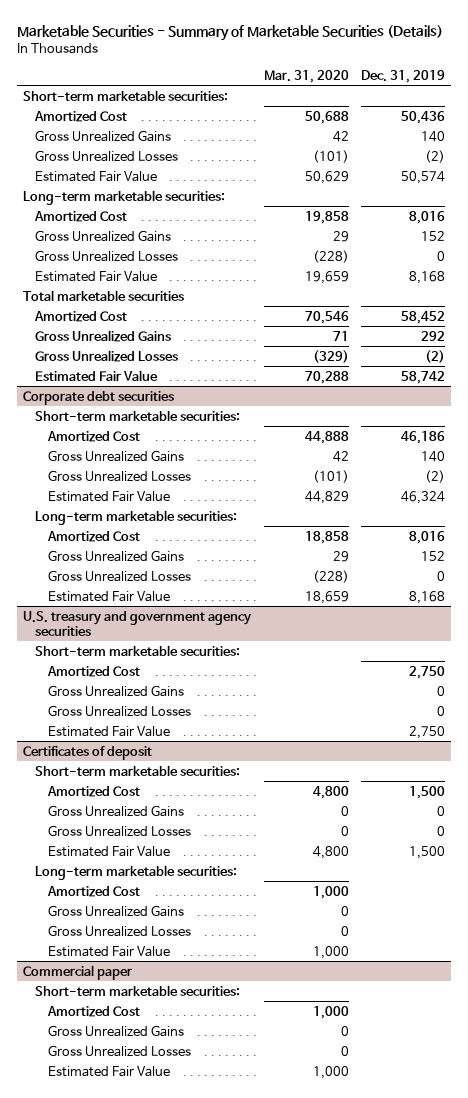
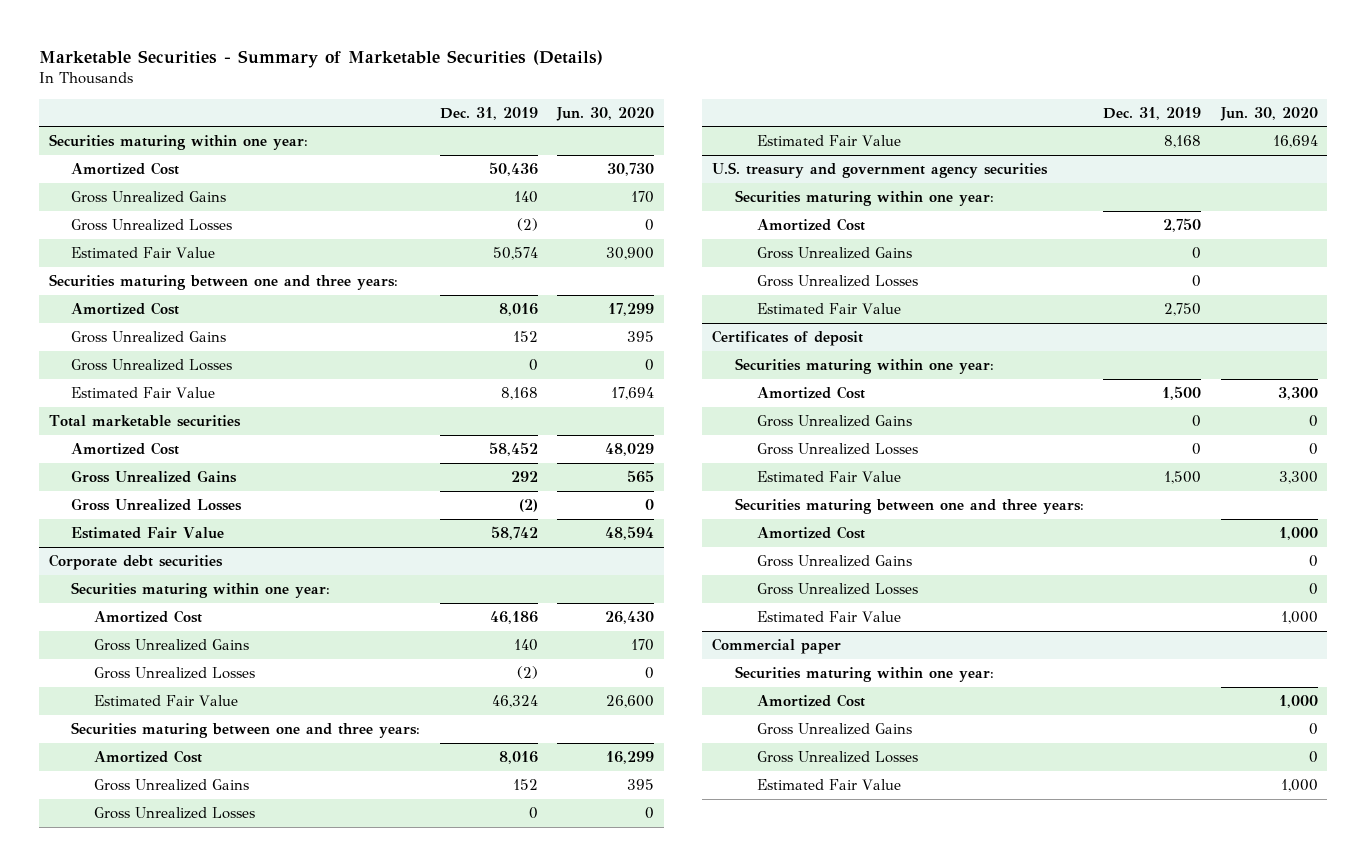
- | Mar. 31, 2020 | Dec. 31, 2019
+ | Dec. 31, 2019 | Jun. 30, 2020
- Short-term marketable securities:
+ Securities maturing within one year:
- Long-term marketable securities:
+ Securities maturing between one and three years:
@ Corporate debt securities
- Short-term marketable securities:
+ Securities maturing within one year:
- Long-term marketable securities:
+ Securities maturing between one and three years:
@ U.S. treasury and government agency securities
- Short-term marketable securities:
+ Securities maturing within one year:
@ Certificates of deposit
- Short-term marketable securities:
+ Securities maturing within one year:
- Long-term marketable securities:
+ Securities maturing between one and three years:
@ Commercial paper
- Short-term marketable securities:
+ Securities maturing within one year:

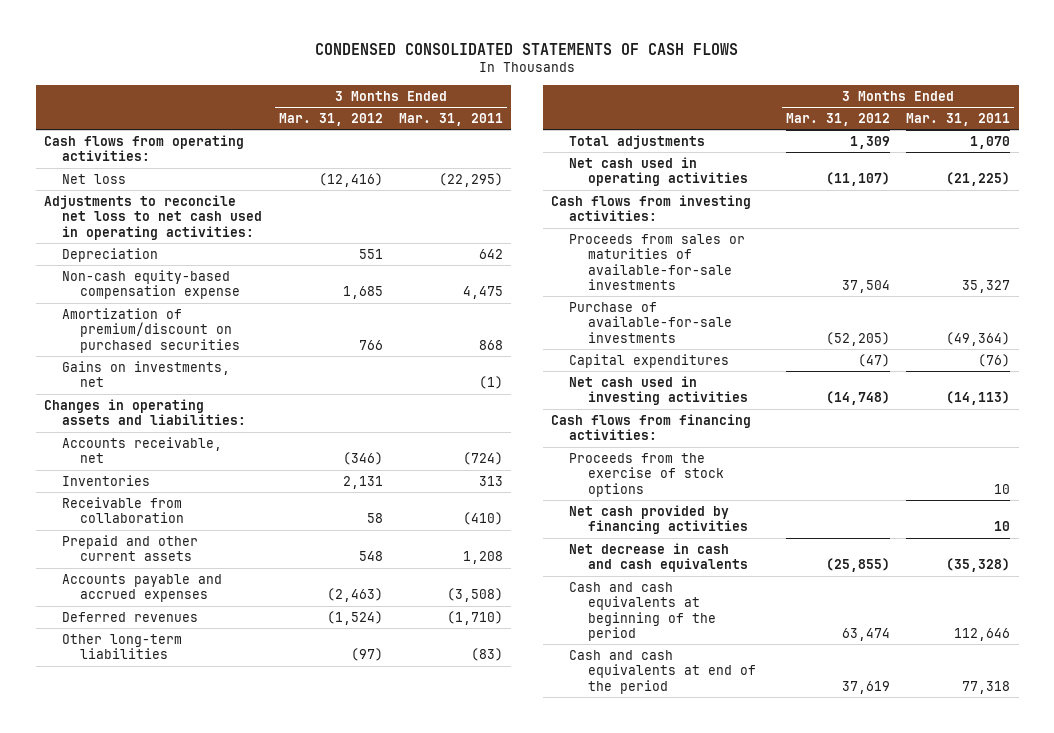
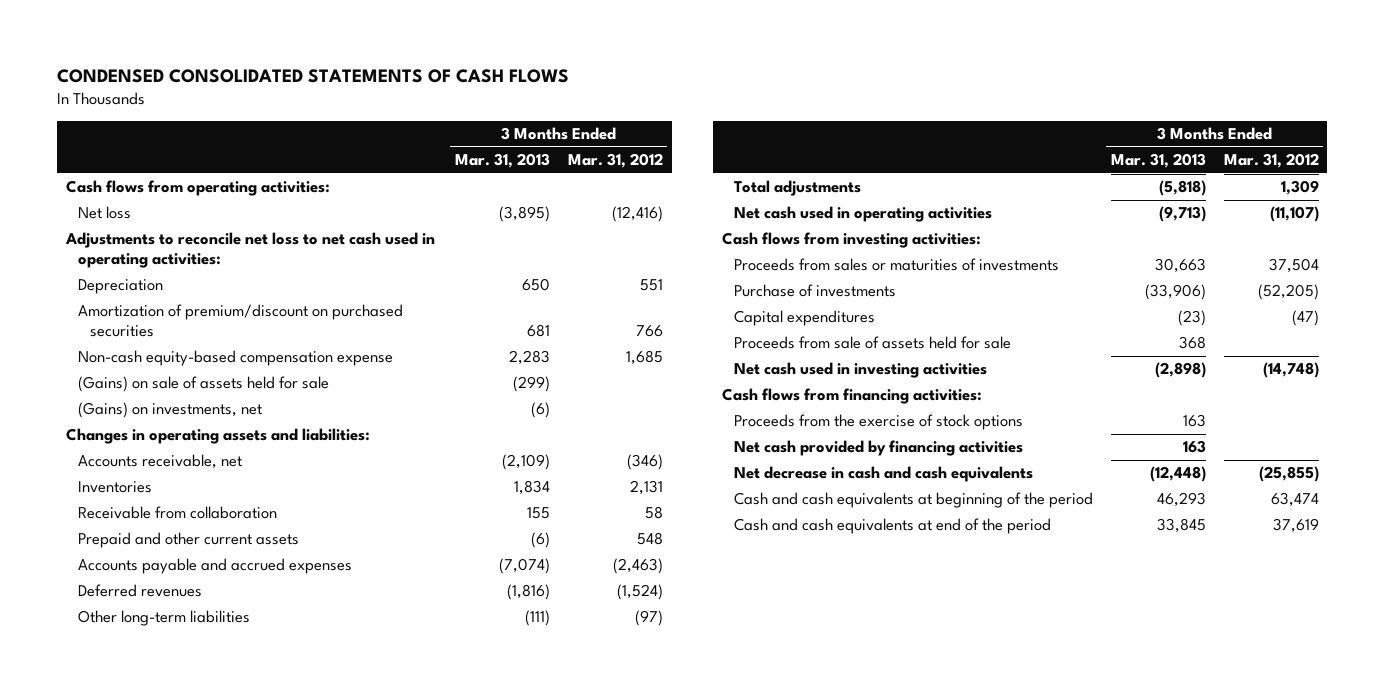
- | 3 Months Ended Mar. 31, 2012 | 3 Months Ended Mar. 31, 2011
+ | 3 Months Ended Mar. 31, 2013 | 3 Months Ended Mar. 31, 2012
- Gains on investments, net | | (1)
moved down: Non-cash equity-based compensation expense | 2,283 | 1,685
+ (Gains) on sale of assets held for sale | (299) |
+ (Gains) on investments, net | (6) |
- Proceeds from sales or maturities of available-for-sale investments | 37,504 | 35,327
- Purchase of available-for-sale investments | (52,205) | (49,364)
+ Proceeds from sales or maturities of investments | 30,663 | 37,504
+ Purchase of investments | (33,906) | (52,205)
+ Proceeds from sale of assets held for sale | 368 |

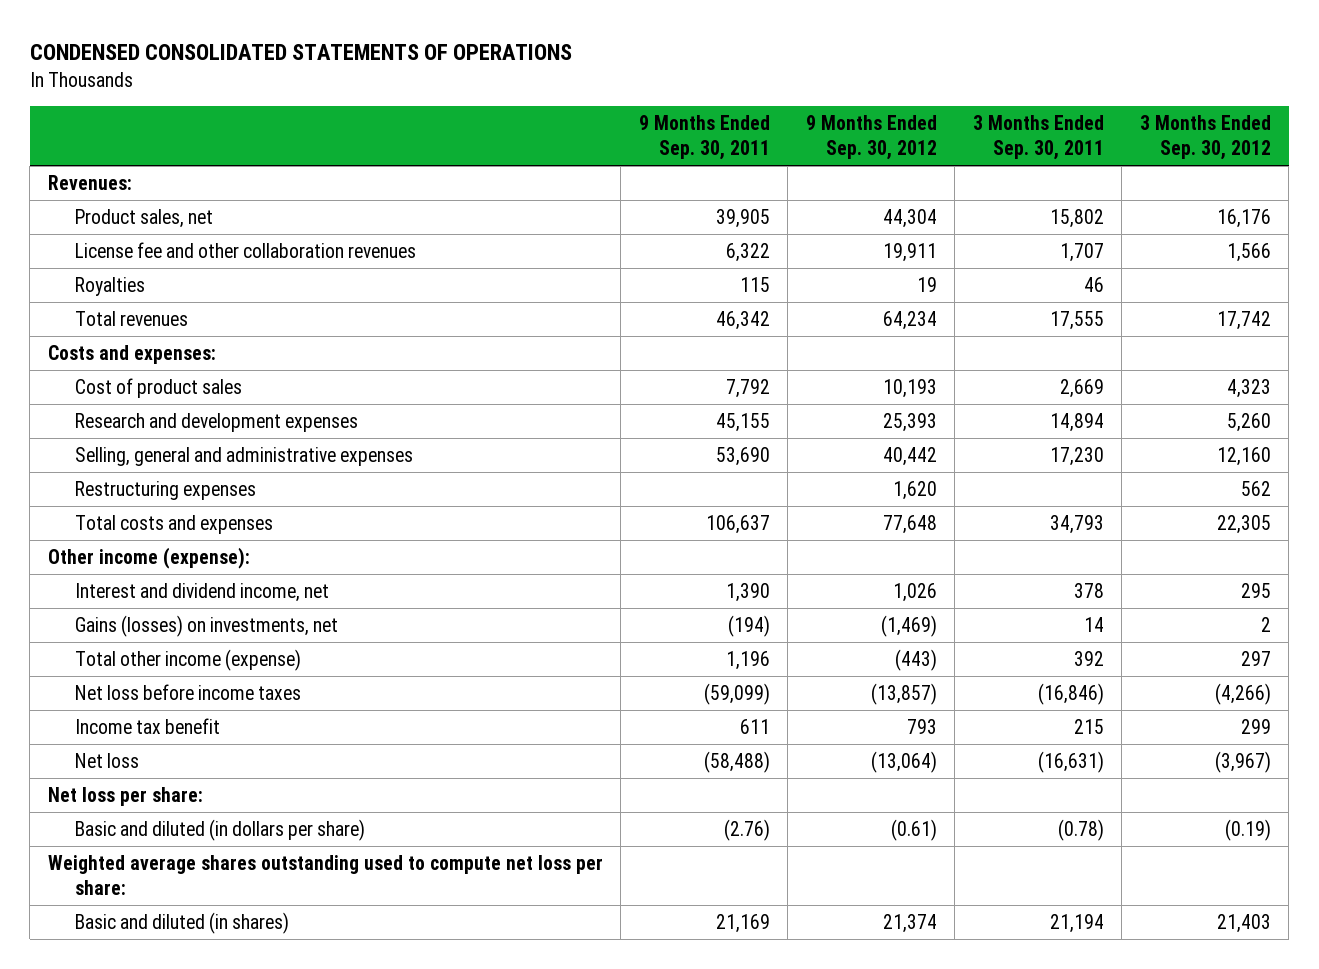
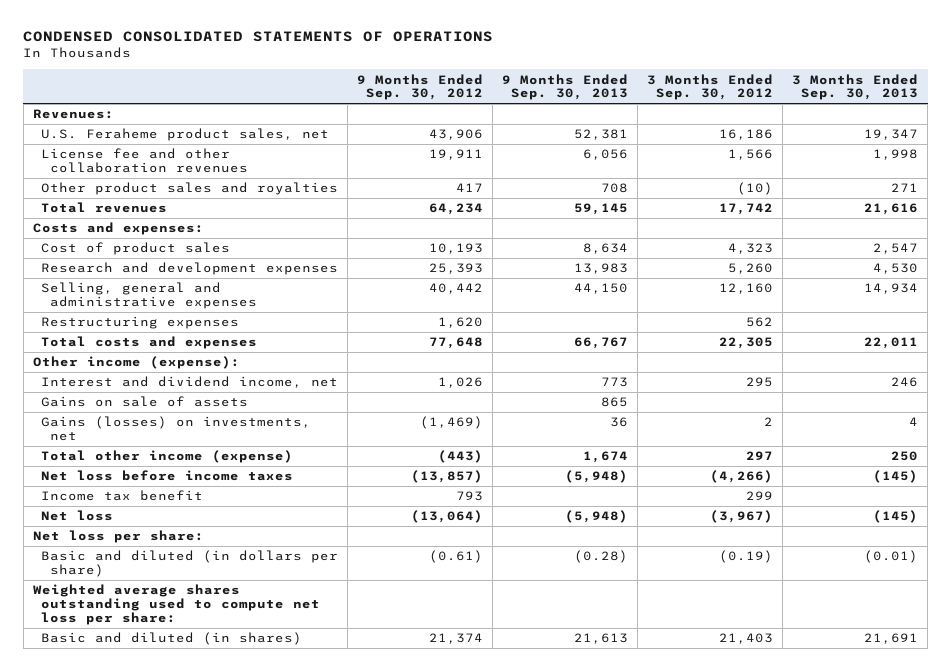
- | 9 Months Ended Sep. 30, 2011 | 9 Months Ended Sep. 30, 2012 | 3 Months Ended Sep. 30, 2011 | 3 Months Ended Sep. 30, 2012
+ | 9 Months Ended Sep. 30, 2012 | 9 Months Ended Sep. 30, 2013 | 3 Months Ended Sep. 30, 2012 | 3 Months Ended Sep. 30, 2013
- Product sales, net | 39,905 | 44,304 | 15,802 | 16,176
+ U.S. Feraheme product sales, net | 43,906 | 52,381 | 16,186 | 19,347
- Royalties | 115 | 19 | 46 |
+ Other product sales and royalties | 417 | 708 | (10) | 271
+ Gains on sale of assets | | 865 | |

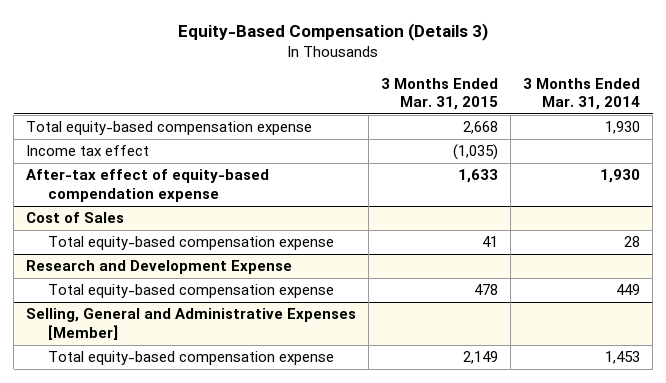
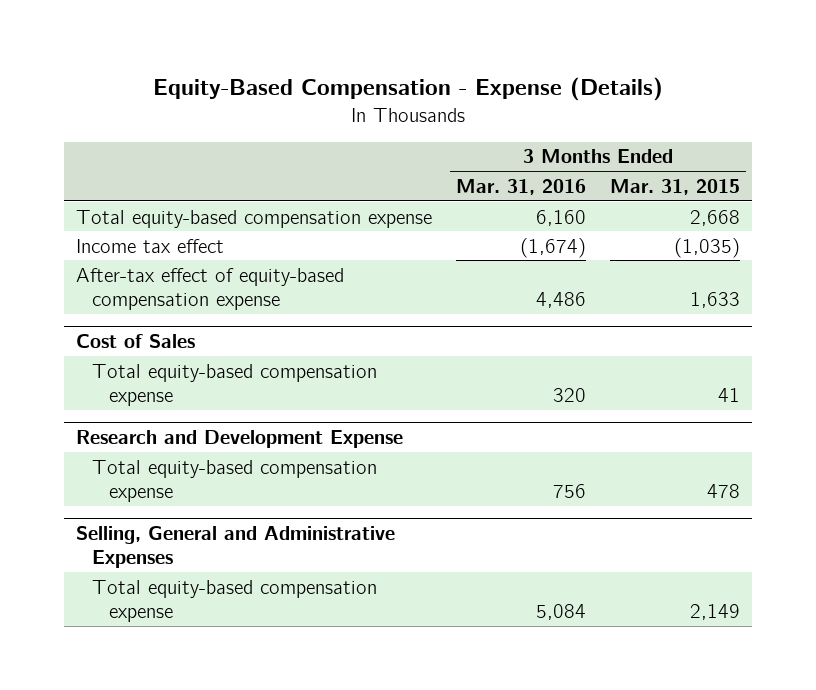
- Equity-Based Compensation (Details 3)
+ Equity-Based Compensation - Expense (Details)
- | 3 Months Ended Mar. 31, 2015 | 3 Months Ended Mar. 31, 2014
+ | 3 Months Ended Mar. 31, 2016 | 3 Months Ended Mar. 31, 2015
- After-tax effect of equity-based compendation expense | 1,633 | 1,930
+ After-tax effect of equity-based compensation expense | 4,486 | 1,633
- Selling, General and Administrative Expenses [Member]
+ Selling, General and Administrative Expenses

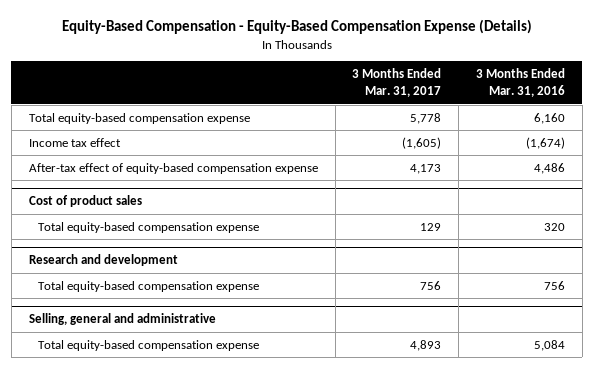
- Equity-Based Compensation - Expense (Details)
+ Equity-Based Compensation - Equity-Based Compensation Expense (Details)
- | 3 Months Ended Mar. 31, 2016 | 3 Months Ended Mar. 31, 2015
+ | 3 Months Ended Mar. 31, 2017 | 3 Months Ended Mar. 31, 2016
- Cost of Sales
+ Cost of product sales
- Research and Development Expense
+ Research and development
- Selling, General and Administrative Expenses
+ Selling, general and administrative

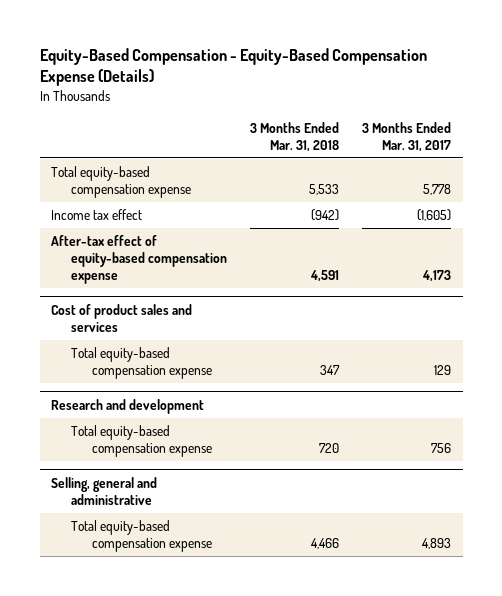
- | 3 Months Ended Mar. 31, 2017 | 3 Months Ended Mar. 31, 2016
+ | 3 Months Ended Mar. 31, 2018 | 3 Months Ended Mar. 31, 2017
- Cost of product sales
+ Cost of product sales and services

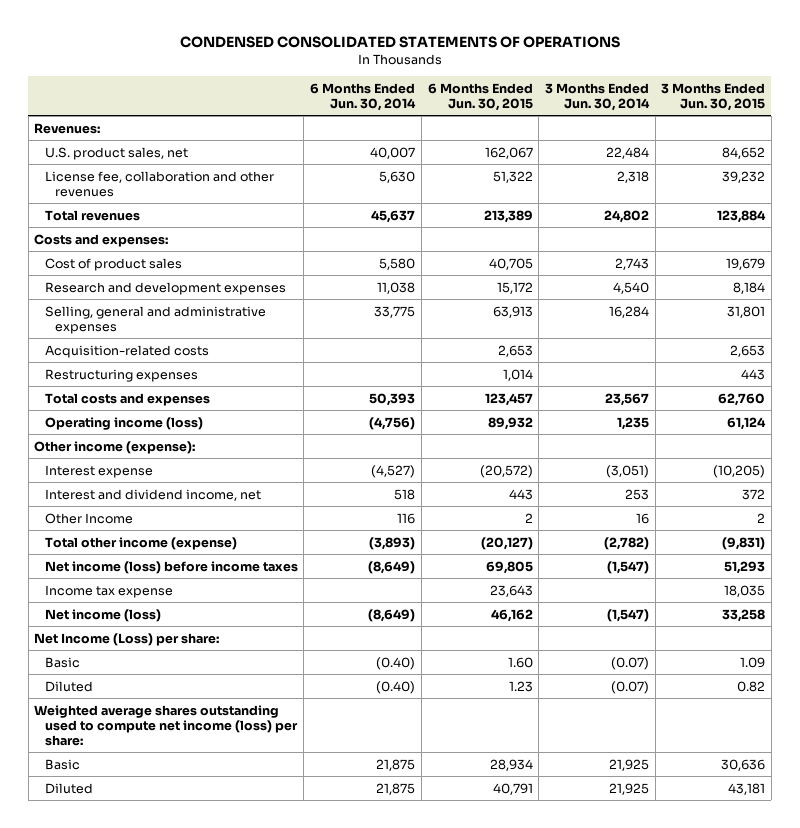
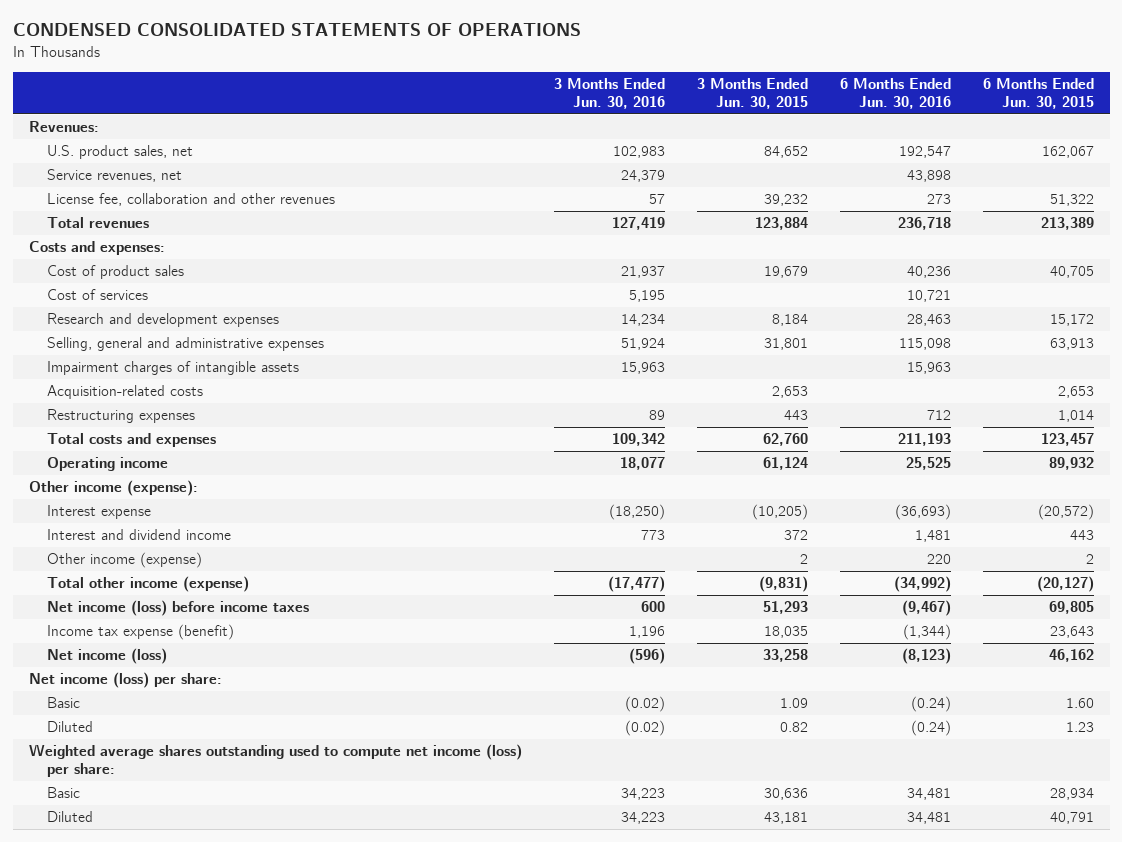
- | 6 Months Ended Jun. 30, 2014 | 6 Months Ended Jun. 30, 2015 | 3 Months Ended Jun. 30, 2014 | 3 Months Ended Jun. 30, 2015
+ | 3 Months Ended Jun. 30, 2016 | 3 Months Ended Jun. 30, 2015 | 6 Months Ended Jun. 30, 2016 | 6 Months Ended Jun. 30, 2015
+ Service revenues, net | 24,379 | | 43,898 |
+ Cost of services | 5,195 | | 10,721 |
+ Impairment charges of intangible assets | 15,963 | | 15,963 |
- Operating income (loss) | (4,756) | 89,932 | 1,235 | 61,124
+ Operating income | 18,077 | 61,124 | 25,525 | 89,932
- Interest and dividend income, net | 518 | 443 | 253 | 372
- Other Income | 116 | 2 | 16 | 2
+ Interest and dividend income | 773 | 372 | 1,481 | 443
+ Other income (expense) | | 2 | 220 | 2
- Income tax expense | | 23,643 | | 18,035
+ Income tax expense (benefit) | 1,196 | 18,035 | (1,344) | 23,643
- Net Income (Loss) per share:
+ Net income (loss) per share:

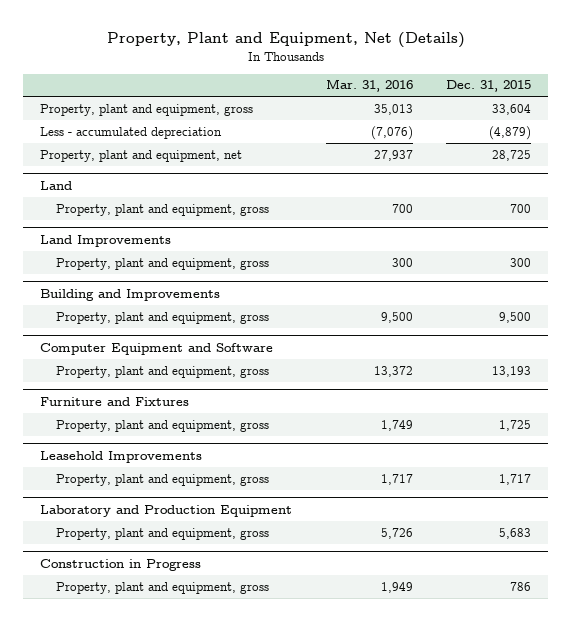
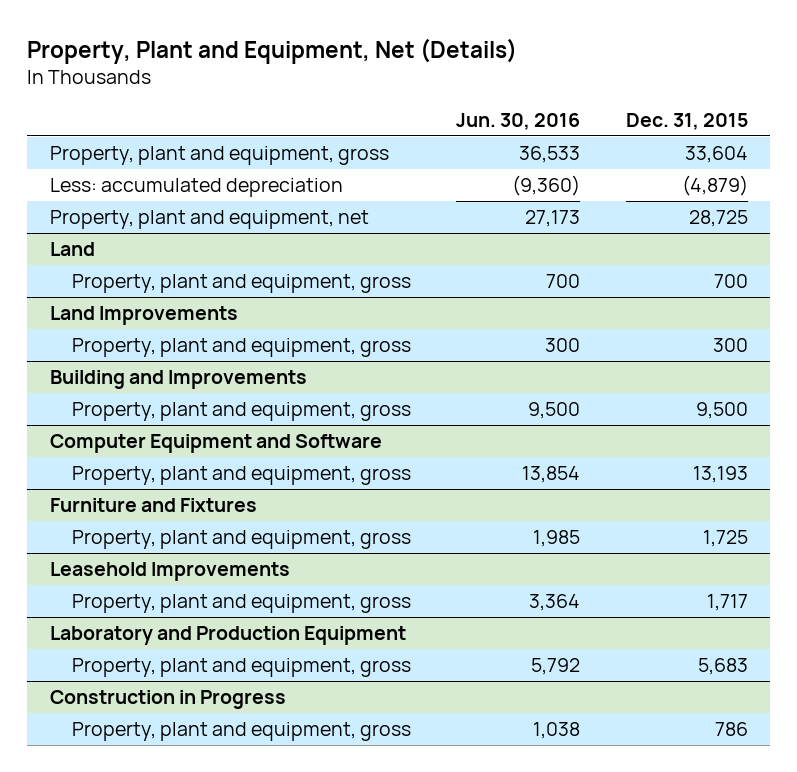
- | Mar. 31, 2016 | Dec. 31, 2015
+ | Jun. 30, 2016 | Dec. 31, 2015
- Less - accumulated depreciation | (7,076) | (4,879)
+ Less: accumulated depreciation | (9,360) | (4,879)

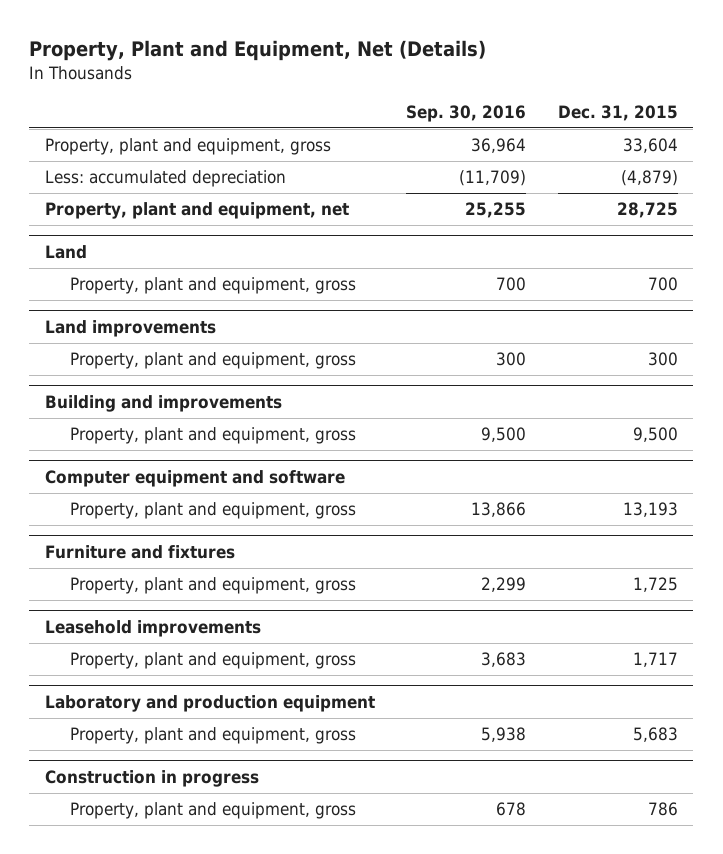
- | Jun. 30, 2016 | Dec. 31, 2015
+ | Sep. 30, 2016 | Dec. 31, 2015
- Land Improvements
+ Land improvements
- Building and Improvements
+ Building and improvements
- Computer Equipment and Software
+ Computer equipment and software
- Furniture and Fixtures
+ Furniture and fixtures
- Leasehold Improvements
+ Leasehold improvements
- Laboratory and Production Equipment
+ Laboratory and production equipment
- Construction in Progress
+ Construction in progress

